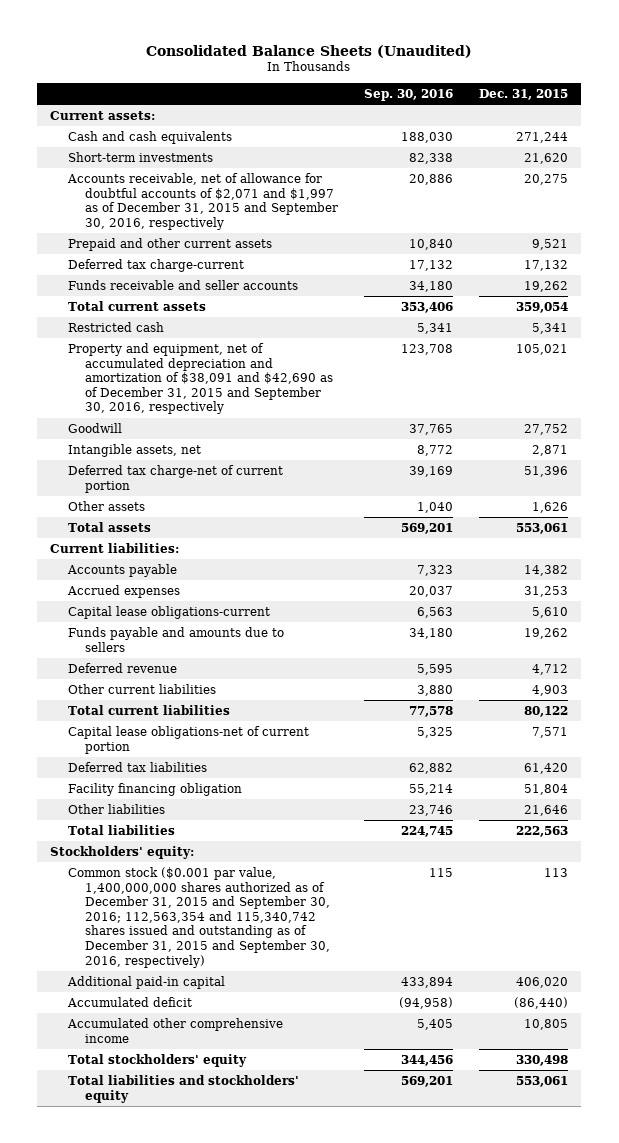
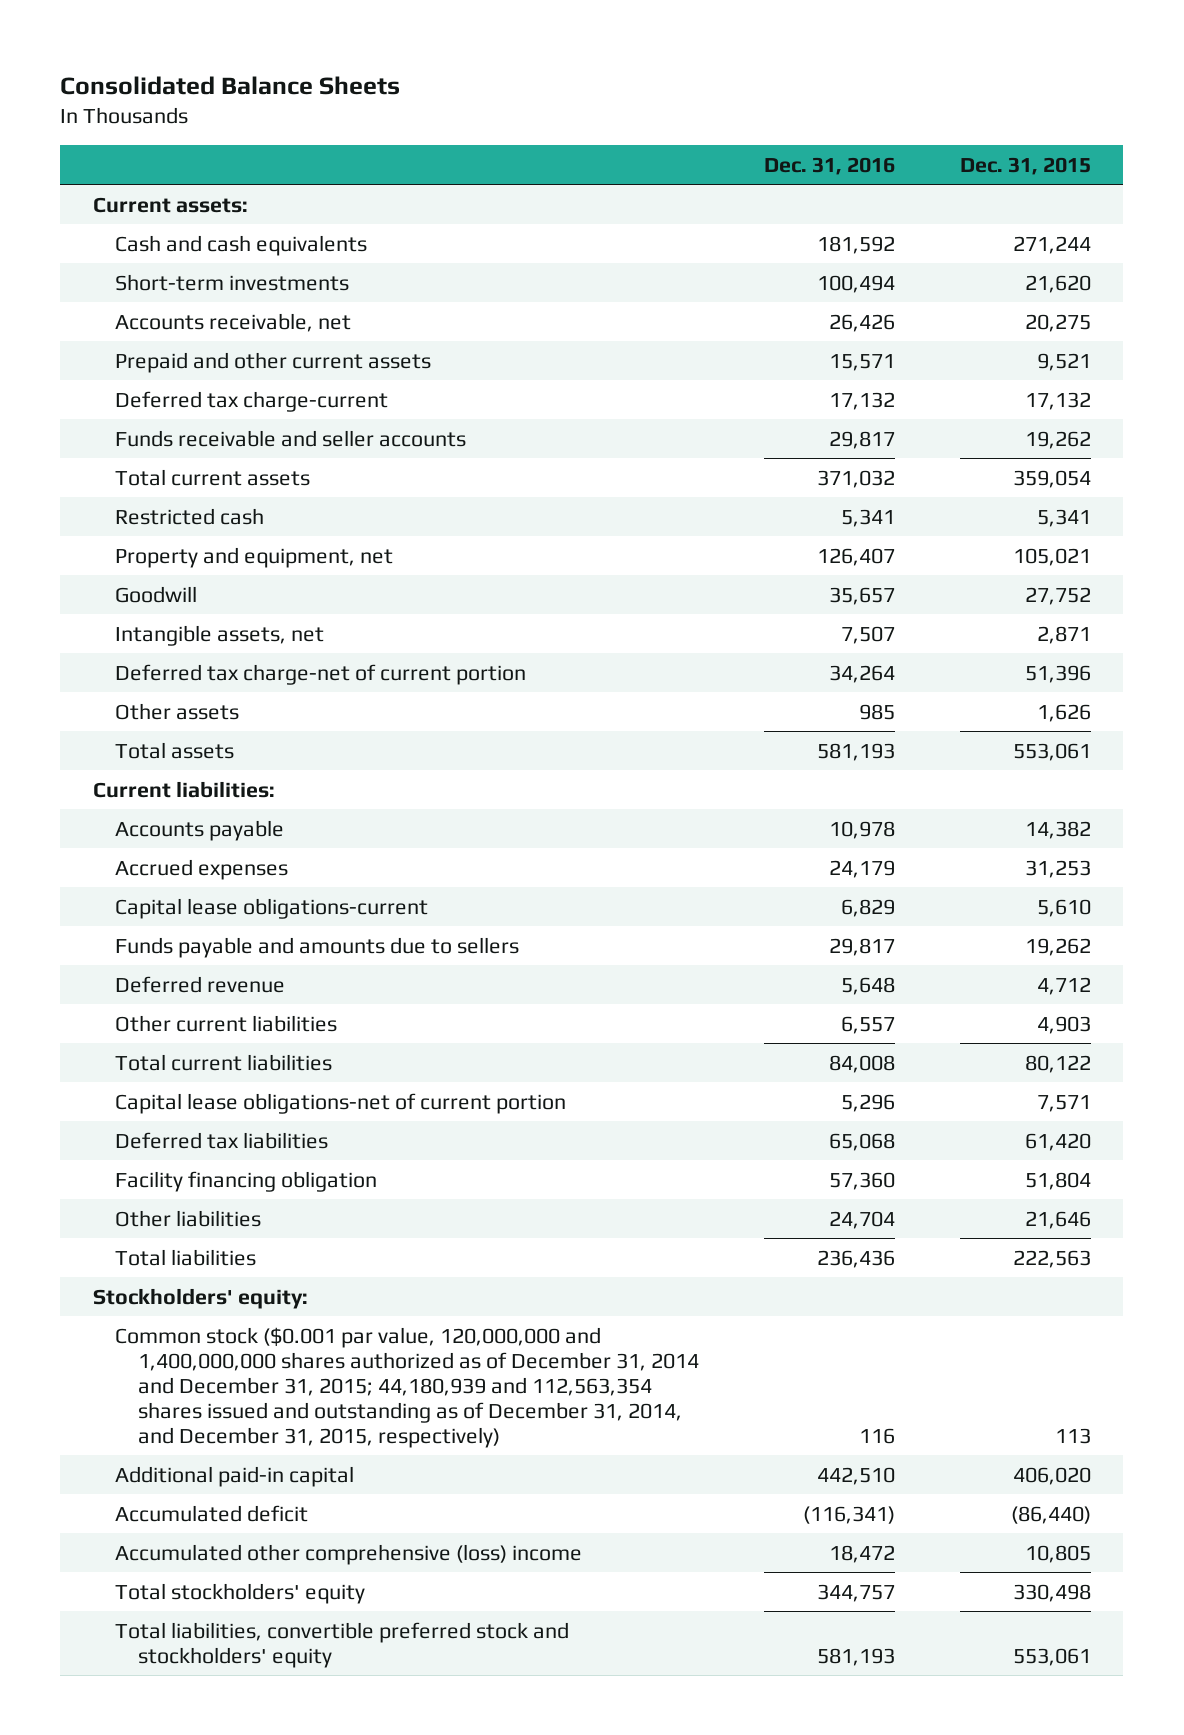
- Consolidated Balance Sheets (Unaudited)
+ Consolidated Balance Sheets
- | Sep. 30, 2016 | Dec. 31, 2015
+ | Dec. 31, 2016 | Dec. 31, 2015
- Accounts receivable, net of allowance for doubtful accounts of $2,071 and $1,997 as of December 31, 2015 and September 30, 2016, respectively | 20,886 | 20,275
+ Accounts receivable, net | 26,426 | 20,275
- Property and equipment, net of accumulated depreciation and amortization of $38,091 and $42,690 as of December 31, 2015 and September 30, 2016, respectively | 123,708 | 105,021
+ Property and equipment, net | 126,407 | 105,021
- Common stock ($0.001 par value, 1,400,000,000 shares authorized as of December 31, 2015 and September 30, 2016; 112,563,354 and 115,340,742 shares issued and outstanding as of December 31, 2015 and September 30, 2016, respectively) | 115 | 113
+ Common stock ($0.001 par value, 120,000,000 and 1,400,000,000 shares authorized as of December 31, 2014 and December 31, 2015; 44,180,939 and 112,563,354 shares issued and outstanding as of December 31, 2014, and December 31, 2015, respectively) | 116 | 113
- Accumulated other comprehensive income | 5,405 | 10,805
+ Accumulated other comprehensive (loss) income | 18,472 | 10,805
- Total liabilities and stockholders' equity | 569,201 | 553,061
+ Total liabilities, convertible preferred stock and stockholders' equity | 581,193 | 553,061

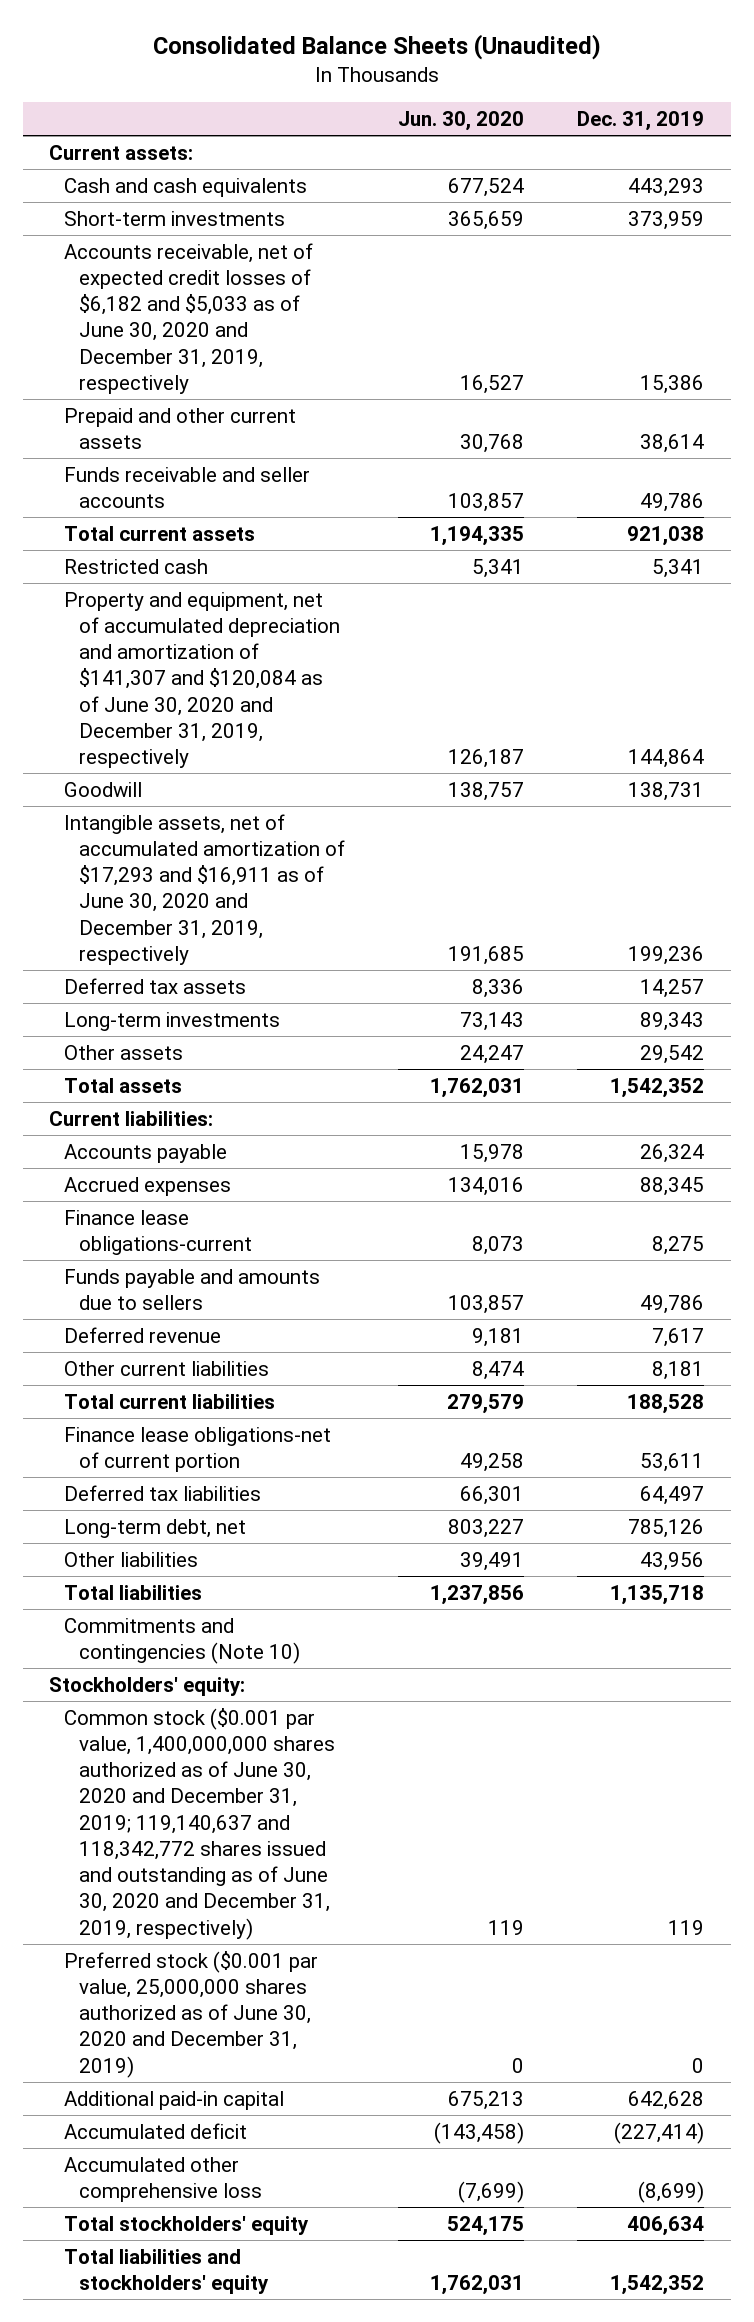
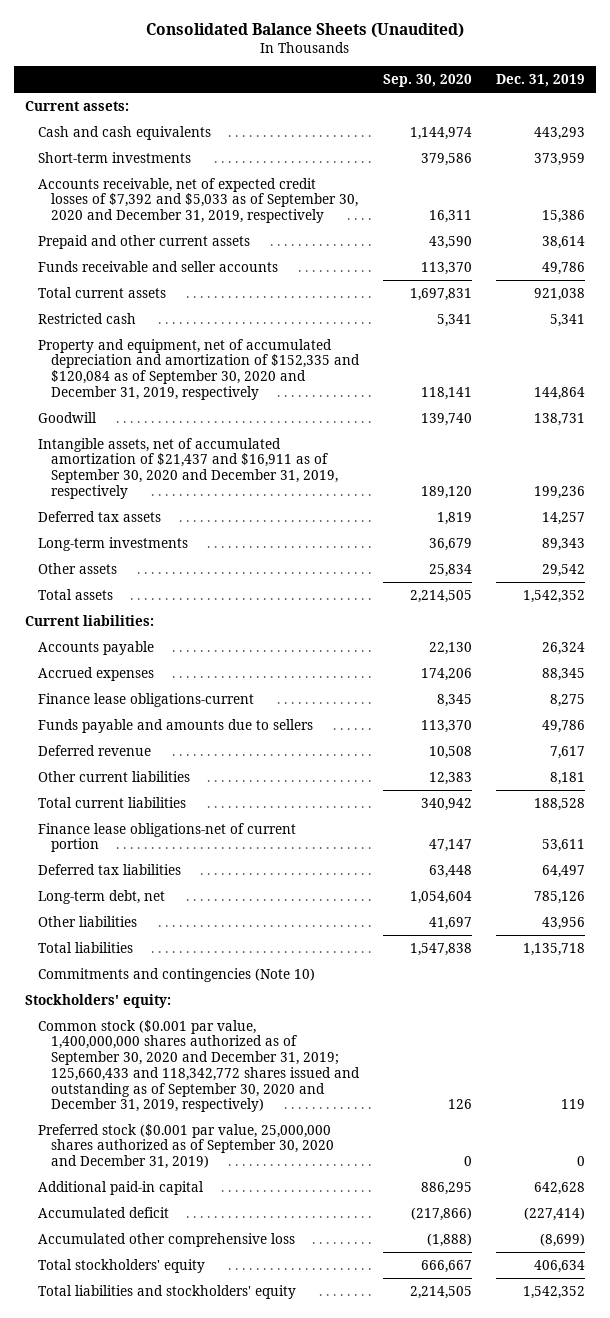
- | Jun. 30, 2020 | Dec. 31, 2019
+ | Sep. 30, 2020 | Dec. 31, 2019
- Accounts receivable, net of expected credit losses of $6,182 and $5,033 as of June 30, 2020 and December 31, 2019, respectively | 16,527 | 15,386
+ Accounts receivable, net of expected credit losses of $7,392 and $5,033 as of September 30, 2020 and December 31, 2019, respectively | 16,311 | 15,386
- Property and equipment, net of accumulated depreciation and amortization of $141,307 and $120,084 as of June 30, 2020 and December 31, 2019, respectively | 126,187 | 144,864
+ Property and equipment, net of accumulated depreciation and amortization of $152,335 and $120,084 as of September 30, 2020 and December 31, 2019, respectively | 118,141 | 144,864
- Intangible assets, net of accumulated amortization of $17,293 and $16,911 as of June 30, 2020 and December 31, 2019, respectively | 191,685 | 199,236
+ Intangible assets, net of accumulated amortization of $21,437 and $16,911 as of September 30, 2020 and December 31, 2019, respectively | 189,120 | 199,236
- Common stock ($0.001 par value, 1,400,000,000 shares authorized as of June 30, 2020 and December 31, 2019; 119,140,637 and 118,342,772 shares issued and outstanding as of June 30, 2020 and December 31, 2019, respectively) | 119 | 119
- Preferred stock ($0.001 par value, 25,000,000 shares authorized as of June 30, 2020 and December 31, 2019) | 0 | 0
+ Common stock ($0.001 par value, 1,400,000,000 shares authorized as of September 30, 2020 and December 31, 2019; 125,660,433 and 118,342,772 shares issued and outstanding as of September 30, 2020 and December 31, 2019, respectively) | 126 | 119
+ Preferred stock ($0.001 par value, 25,000,000 shares authorized as of September 30, 2020 and December 31, 2019) | 0 | 0

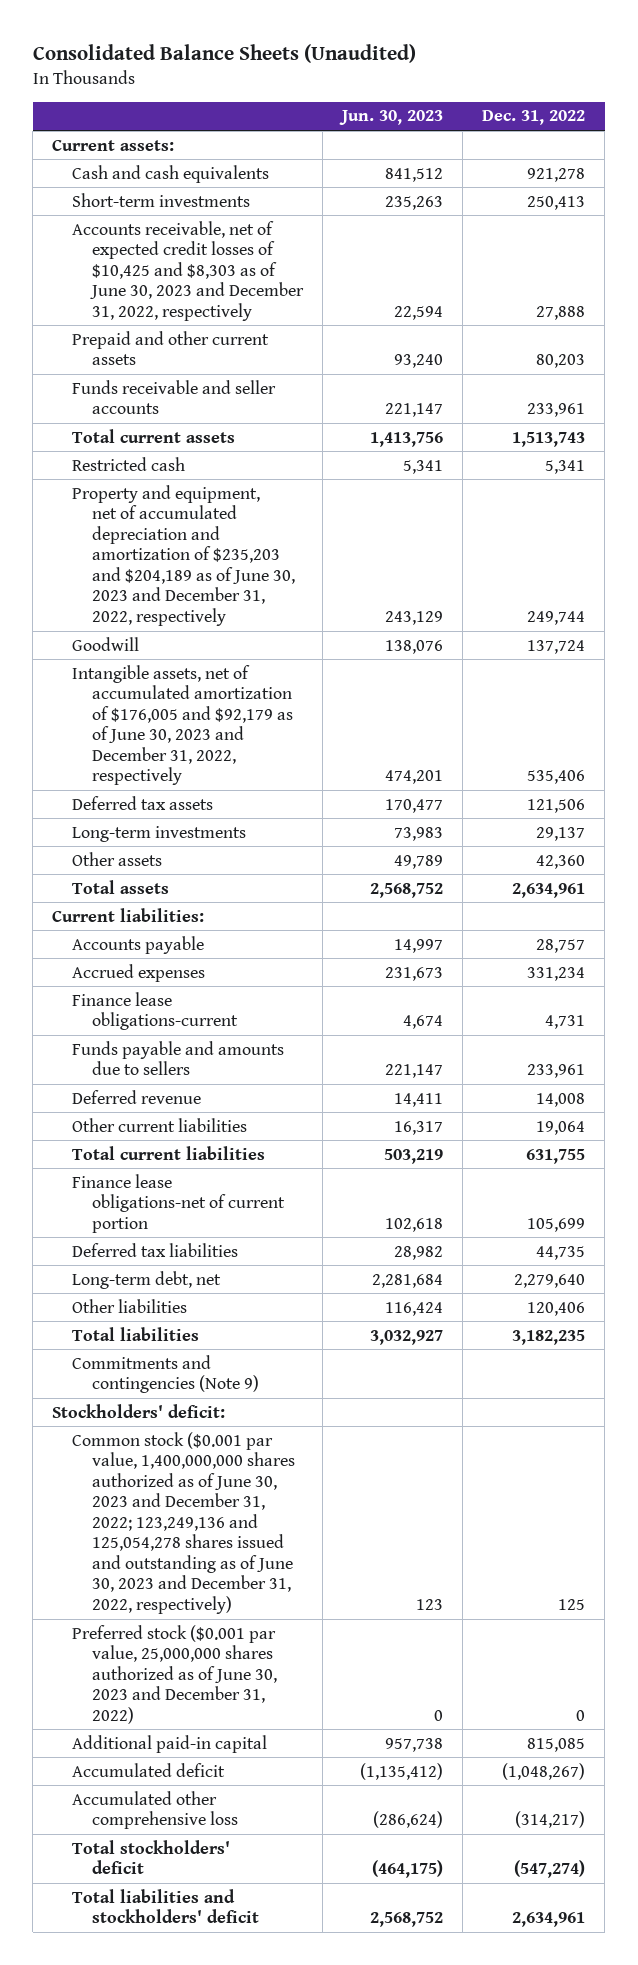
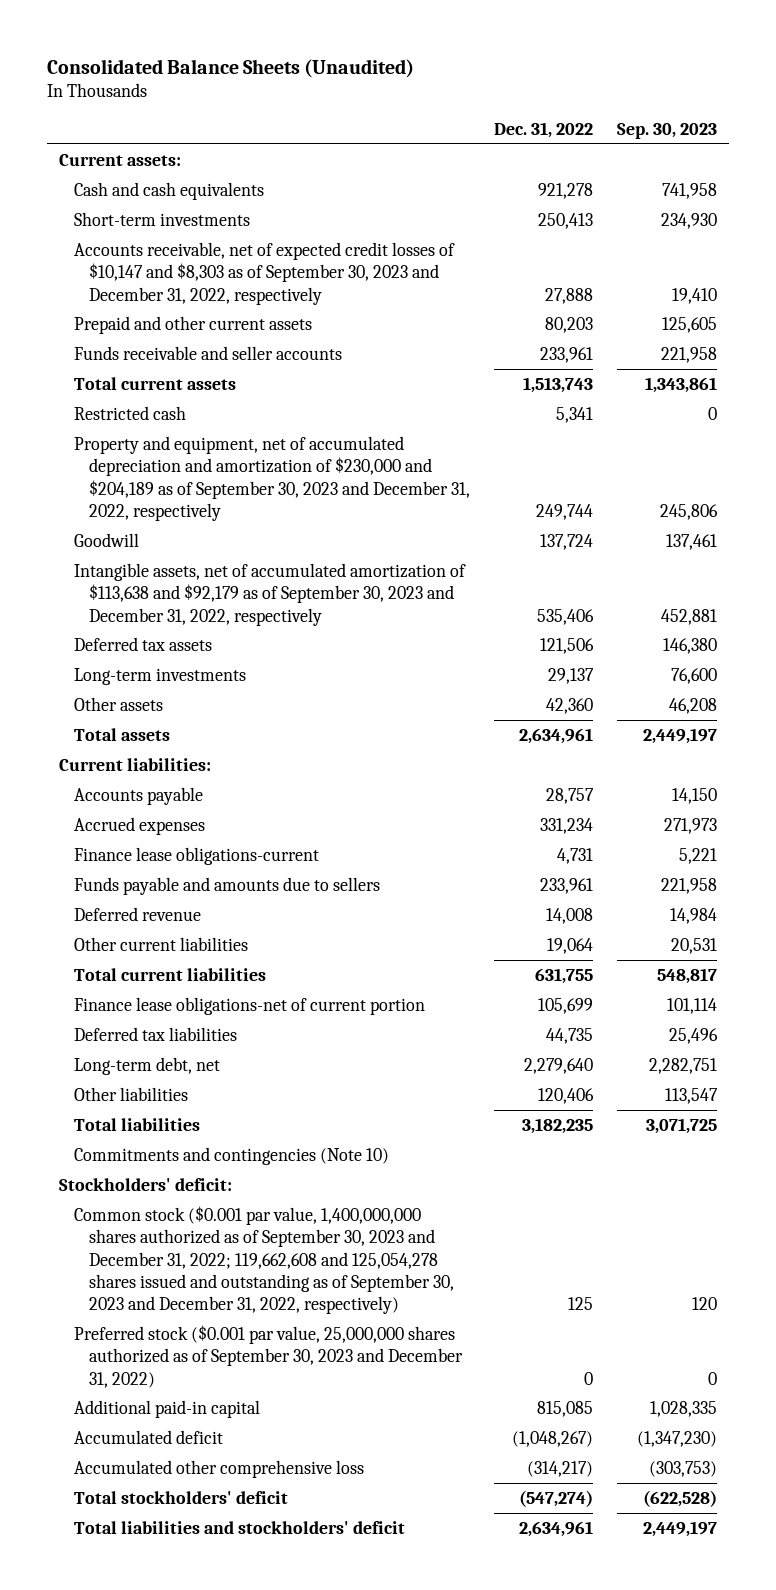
- | Jun. 30, 2023 | Dec. 31, 2022
+ | Dec. 31, 2022 | Sep. 30, 2023
- Accounts receivable, net of expected credit losses of $10,425 and $8,303 as of June 30, 2023 and December 31, 2022, respectively | 22,594 | 27,888
+ Accounts receivable, net of expected credit losses of $10,147 and $8,303 as of September 30, 2023 and December 31, 2022, respectively | 27,888 | 19,410
- Property and equipment, net of accumulated depreciation and amortization of $235,203 and $204,189 as of June 30, 2023 and December 31, 2022, respectively | 243,129 | 249,744
+ Property and equipment, net of accumulated depreciation and amortization of $230,000 and $204,189 as of September 30, 2023 and December 31, 2022, respectively | 249,744 | 245,806
- Intangible assets, net of accumulated amortization of $176,005 and $92,179 as of June 30, 2023 and December 31, 2022, respectively | 474,201 | 535,406
+ Intangible assets, net of accumulated amortization of $113,638 and $92,179 as of September 30, 2023 and December 31, 2022, respectively | 535,406 | 452,881
- Commitments and contingencies (Note 9)
+ Commitments and contingencies (Note 10)
- Common stock ($0.001 par value, 1,400,000,000 shares authorized as of June 30, 2023 and December 31, 2022; 123,249,136 and 125,054,278 shares issued and outstanding as of June 30, 2023 and December 31, 2022, respectively) | 123 | 125
- Preferred stock ($0.001 par value, 25,000,000 shares authorized as of June 30, 2023 and December 31, 2022) | 0 | 0
+ Common stock ($0.001 par value, 1,400,000,000 shares authorized as of September 30, 2023 and December 31, 2022; 119,662,608 and 125,054,278 shares issued and outstanding as of September 30, 2023 and December 31, 2022, respectively) | 125 | 120
+ Preferred stock ($0.001 par value, 25,000,000 shares authorized as of September 30, 2023 and December 31, 2022) | 0 | 0

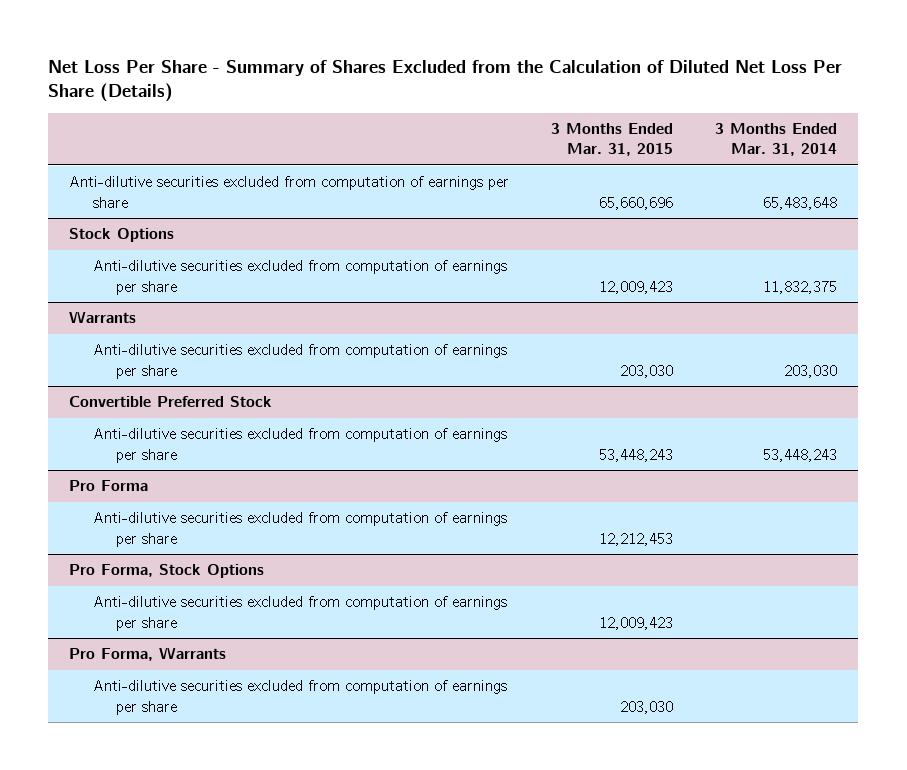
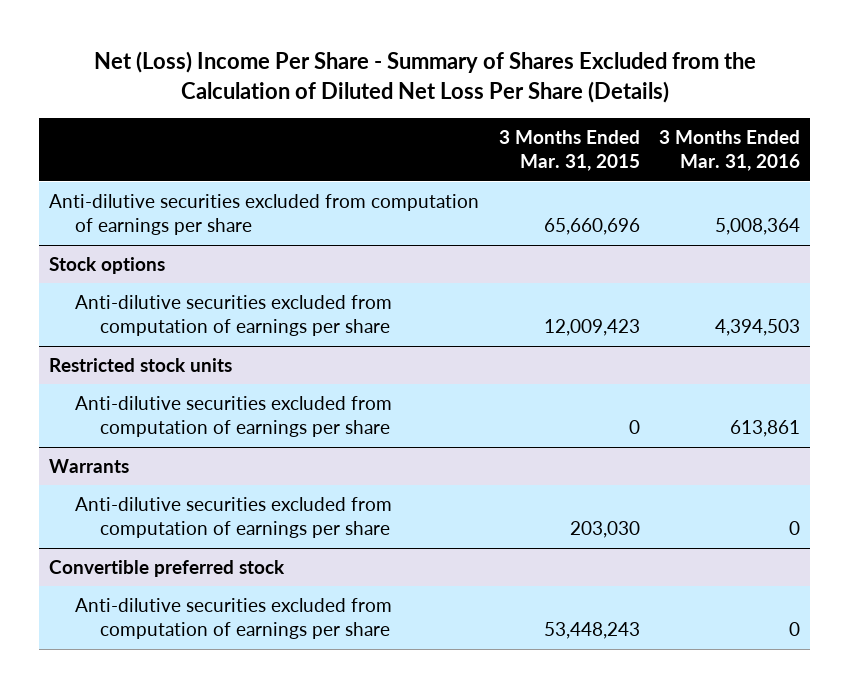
- Net Loss Per Share - Summary of Shares Excluded from the Calculation of Diluted Net Loss Per Share (Details)
+ Net (Loss) Income Per Share - Summary of Shares Excluded from the Calculation of Diluted Net Loss Per Share (Details)
- | 3 Months Ended Mar. 31, 2015 | 3 Months Ended Mar. 31, 2014
+ | 3 Months Ended Mar. 31, 2015 | 3 Months Ended Mar. 31, 2016
- Stock Options
+ Stock options
+ Restricted stock units
+ Anti-dilutive securities excluded from computation of earnings per share | 0 | 613,861
- Convertible Preferred Stock
+ Convertible preferred stock
- Pro Forma
- Anti-dilutive securities excluded from computation of earnings per share | 12,212,453 |
- Pro Forma, Stock Options
- Anti-dilutive securities excluded from computation of earnings per share | 12,009,423 |
- Pro Forma, Warrants
- Anti-dilutive securities excluded from computation of earnings per share | 203,030 |

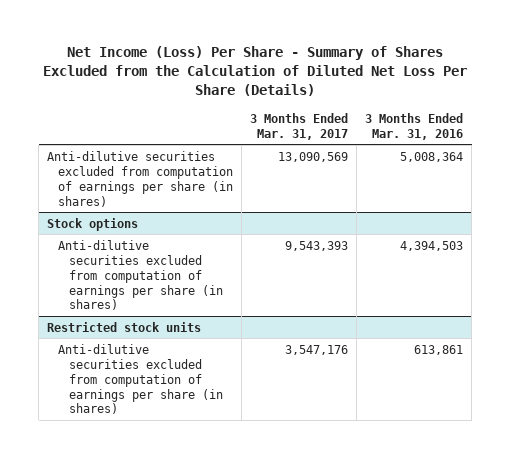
- Net (Loss) Income Per Share - Summary of Shares Excluded from the Calculation of Diluted Net Loss Per Share (Details)
+ Net Income (Loss) Per Share - Summary of Shares Excluded from the Calculation of Diluted Net Loss Per Share (Details)
- | 3 Months Ended Mar. 31, 2015 | 3 Months Ended Mar. 31, 2016
+ | 3 Months Ended Mar. 31, 2017 | 3 Months Ended Mar. 31, 2016
- Anti-dilutive securities excluded from computation of earnings per share | 65,660,696 | 5,008,364
+ Anti-dilutive securities excluded from computation of earnings per share (in shares) | 13,090,569 | 5,008,364
@ Stock options
- Anti-dilutive securities excluded from computation of earnings per share | 12,009,423 | 4,394,503
+ Anti-dilutive securities excluded from computation of earnings per share (in shares) | 9,543,393 | 4,394,503
@ Restricted stock units
- Anti-dilutive securities excluded from computation of earnings per share | 0 | 613,861
- Warrants
- Anti-dilutive securities excluded from computation of earnings per share | 203,030 | 0
- Convertible preferred stock
- Anti-dilutive securities excluded from computation of earnings per share | 53,448,243 | 0
@ Restricted stock units
+ Anti-dilutive securities excluded from computation of earnings per share (in shares) | 3,547,176 | 613,861

